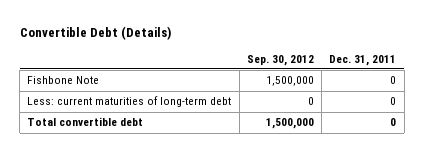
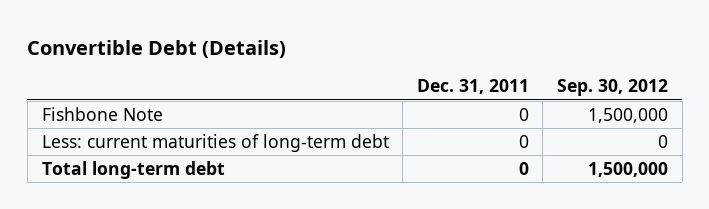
- | Sep. 30, 2012 | Dec. 31, 2011
+ | Dec. 31, 2011 | Sep. 30, 2012
- Total convertible debt | 1,500,000 | 0
+ Total long-term debt | 0 | 1,500,000

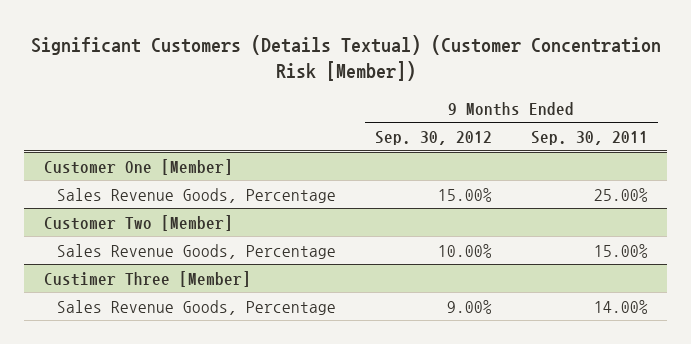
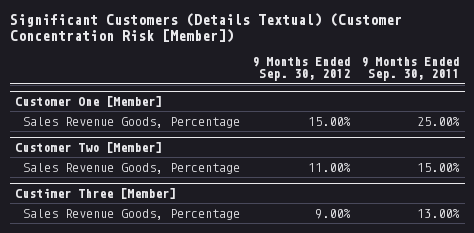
@ Customer Two [Member]
- Sales Revenue Goods, Percentage | 10.00% | 15.00%
+ Sales Revenue Goods, Percentage | 11.00% | 15.00%
@ Custimer Three [Member]
- Sales Revenue Goods, Percentage | 9.00% | 14.00%
+ Sales Revenue Goods, Percentage | 9.00% | 13.00%

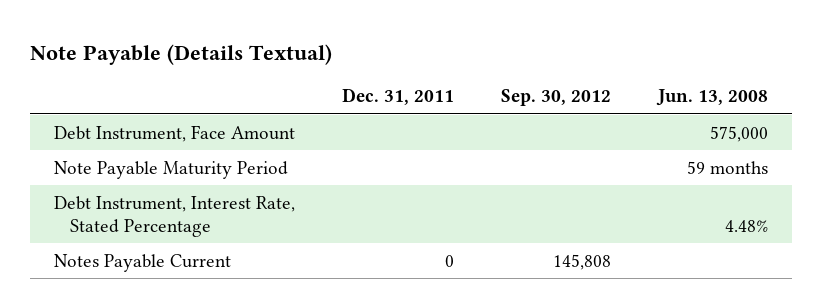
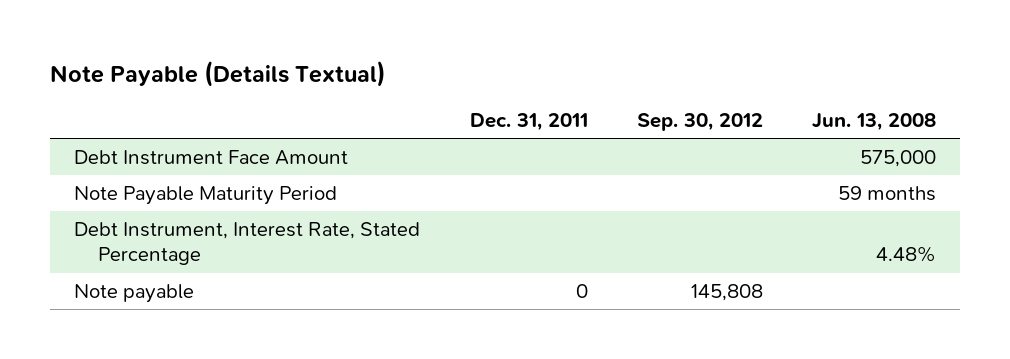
- Debt Instrument, Face Amount | | | 575,000
+ Debt Instrument Face Amount | | | 575,000
- Notes Payable Current | 0 | 145,808 |
+ Note payable | 0 | 145,808 |

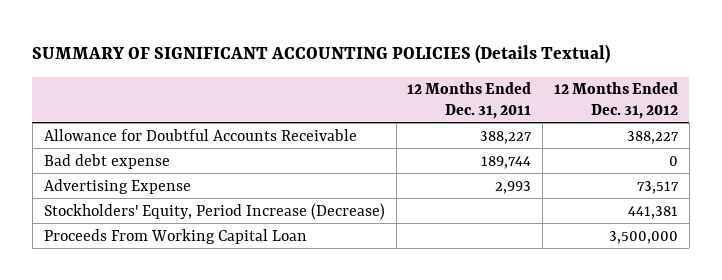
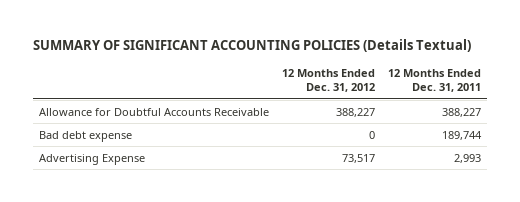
- | 12 Months Ended Dec. 31, 2011 | 12 Months Ended Dec. 31, 2012
+ | 12 Months Ended Dec. 31, 2012 | 12 Months Ended Dec. 31, 2011
- Stockholders' Equity, Period Increase (Decrease) | | 441,381
- Proceeds From Working Capital Loan | | 3,500,000

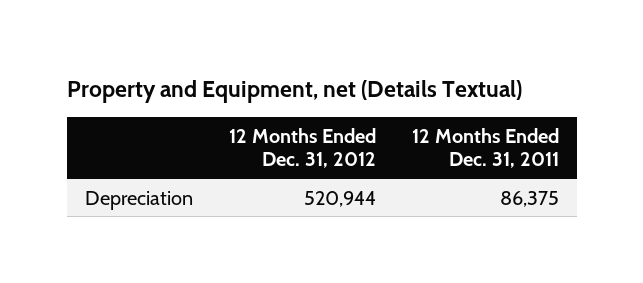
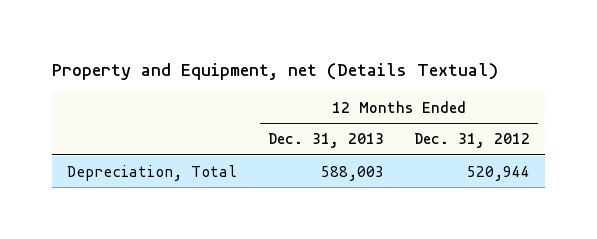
- | 12 Months Ended Dec. 31, 2012 | 12 Months Ended Dec. 31, 2011
+ | 12 Months Ended Dec. 31, 2013 | 12 Months Ended Dec. 31, 2012
- Depreciation | 520,944 | 86,375
+ Depreciation, Total | 588,003 | 520,944

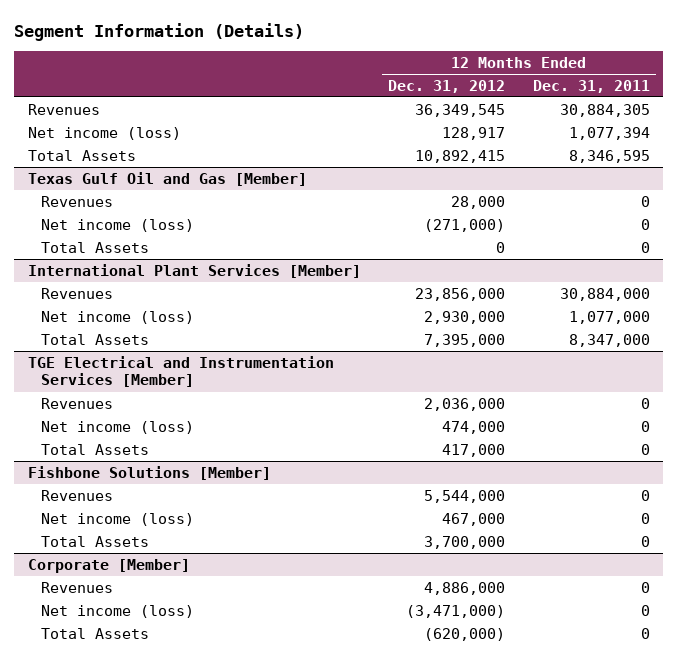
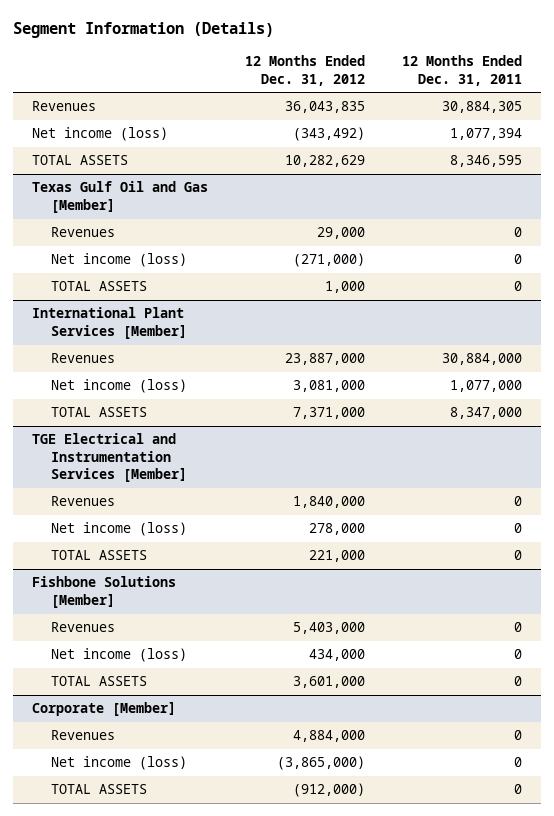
- Revenues | 36,349,545 | 30,884,305
- Net income (loss) | 128,917 | 1,077,394
- Total Assets | 10,892,415 | 8,346,595
+ Revenues | 36,043,835 | 30,884,305
+ Net income (loss) | (343,492) | 1,077,394
+ TOTAL ASSETS | 10,282,629 | 8,346,595
@ Texas Gulf Oil and Gas [Member]
- Revenues | 28,000 | 0
+ Revenues | 29,000 | 0
- Total Assets | 0 | 0
+ TOTAL ASSETS | 1,000 | 0
@ International Plant Services [Member]
- Revenues | 23,856,000 | 30,884,000
- Net income (loss) | 2,930,000 | 1,077,000
- Total Assets | 7,395,000 | 8,347,000
+ Revenues | 23,887,000 | 30,884,000
+ Net income (loss) | 3,081,000 | 1,077,000
+ TOTAL ASSETS | 7,371,000 | 8,347,000
@ TGE Electrical and Instrumentation Services [Member]
- Revenues | 2,036,000 | 0
- Net income (loss) | 474,000 | 0
- Total Assets | 417,000 | 0
+ Revenues | 1,840,000 | 0
+ Net income (loss) | 278,000 | 0
+ TOTAL ASSETS | 221,000 | 0
@ Fishbone Solutions [Member]
- Revenues | 5,544,000 | 0
- Net income (loss) | 467,000 | 0
- Total Assets | 3,700,000 | 0
+ Revenues | 5,403,000 | 0
+ Net income (loss) | 434,000 | 0
+ TOTAL ASSETS | 3,601,000 | 0
@ Corporate [Member]
- Revenues | 4,886,000 | 0
- Net income (loss) | (3,471,000) | 0
- Total Assets | (620,000) | 0
+ Revenues | 4,884,000 | 0
+ Net income (loss) | (3,865,000) | 0
+ TOTAL ASSETS | (912,000) | 0

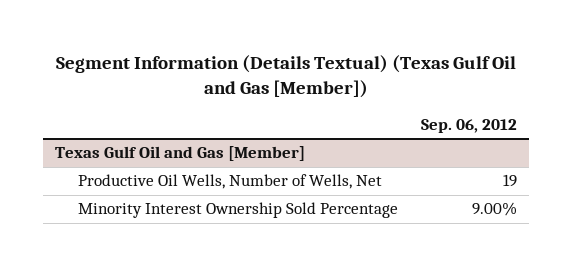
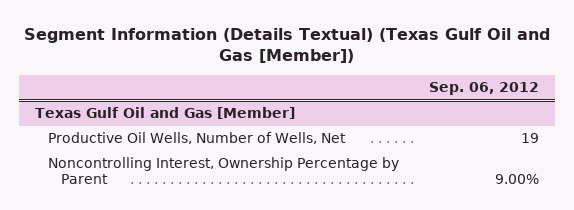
@ Texas Gulf Oil and Gas [Member]
- Minority Interest Ownership Sold Percentage | 9.00%
+ Noncontrolling Interest, Ownership Percentage by Parent | 9.00%

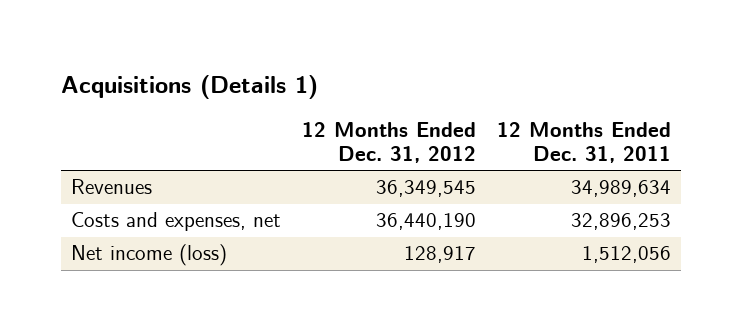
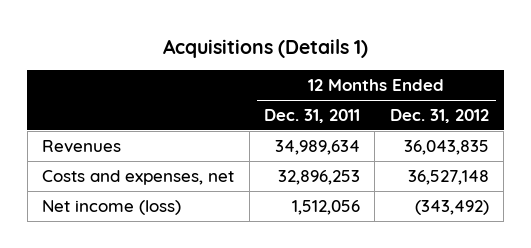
- | 12 Months Ended Dec. 31, 2012 | 12 Months Ended Dec. 31, 2011
+ | 12 Months Ended Dec. 31, 2011 | 12 Months Ended Dec. 31, 2012
- Revenues | 36,349,545 | 34,989,634
- Costs and expenses, net | 36,440,190 | 32,896,253
- Net income (loss) | 128,917 | 1,512,056
+ Revenues | 34,989,634 | 36,043,835
+ Costs and expenses, net | 32,896,253 | 36,527,148
+ Net income (loss) | 1,512,056 | (343,492)

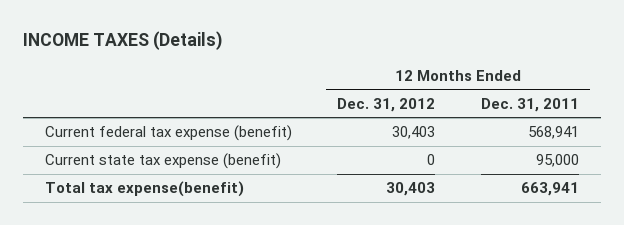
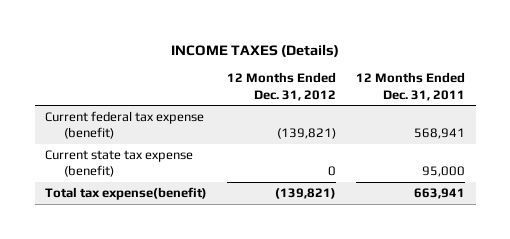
- Current federal tax expense (benefit) | 30,403 | 568,941
+ Current federal tax expense (benefit) | (139,821) | 568,941
- Total tax expense(benefit) | 30,403 | 663,941
+ Total tax expense(benefit) | (139,821) | 663,941

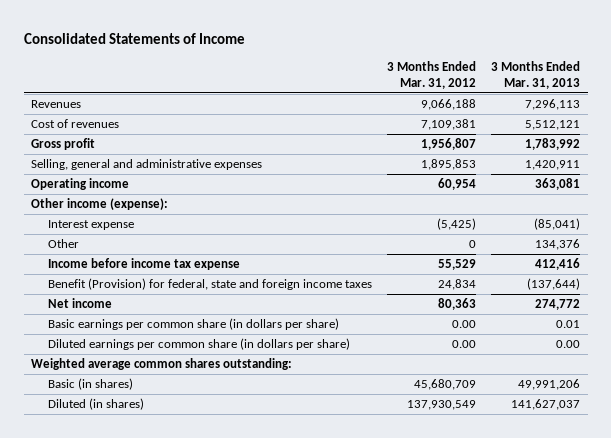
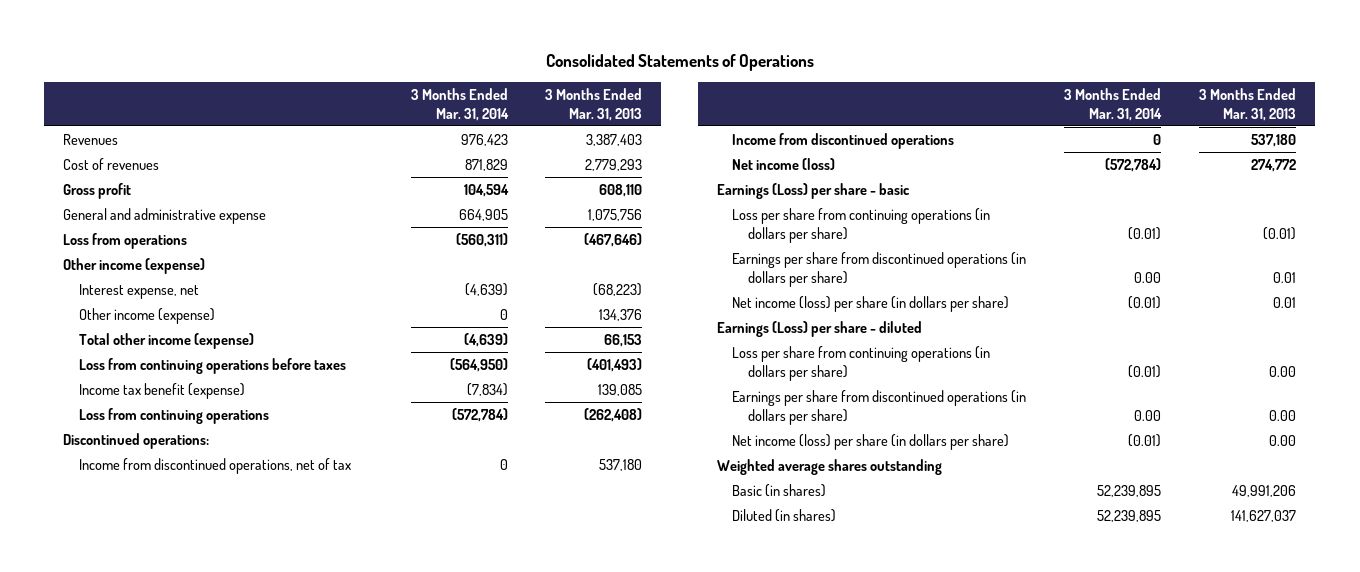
- Consolidated Statements of Income
+ Consolidated Statements of Operations
- | 3 Months Ended Mar. 31, 2012 | 3 Months Ended Mar. 31, 2013
+ | 3 Months Ended Mar. 31, 2014 | 3 Months Ended Mar. 31, 2013
- Revenues | 9,066,188 | 7,296,113
- Cost of revenues | 7,109,381 | 5,512,121
- Gross profit | 1,956,807 | 1,783,992
- Selling, general and administrative expenses | 1,895,853 | 1,420,911
- Operating income | 60,954 | 363,081
- Other income (expense):
- Interest expense | (5,425) | (85,041)
- Other | 0 | 134,376
- Income before income tax expense | 55,529 | 412,416
- Benefit (Provision) for federal, state and foreign income taxes | 24,834 | (137,644)
- Net income | 80,363 | 274,772
- Basic earnings per common share (in dollars per share) | 0.00 | 0.01
- Diluted earnings per common share (in dollars per share) | 0.00 | 0.00
- Weighted average common shares outstanding:
+ Revenues | 976,423 | 3,387,403
+ Cost of revenues | 871,829 | 2,779,293
+ Gross profit | 104,594 | 608,110
+ General and administrative expense | 664,905 | 1,075,756
+ Loss from operations | (560,311) | (467,646)
+ Other income (expense)
+ Interest expense, net | (4,639) | (68,223)
+ Other income (expense) | 0 | 134,376
+ Total other income (expense) | (4,639) | 66,153
+ Loss from continuing operations before taxes | (564,950) | (401,493)
+ Income tax benefit (expense) | (7,834) | 139,085
+ Loss from continuing operations | (572,784) | (262,408)
+ Discontinued operations:
+ Income from discontinued operations, net of tax | 0 | 537,180
+ Income from discontinued operations | 0 | 537,180
+ Net income (loss) | (572,784) | 274,772
+ Earnings (Loss) per share - basic
+ Loss per share from continuing operations (in dollars per share) | (0.01) | (0.01)
+ Earnings per share from discontinued operations (in dollars per share) | 0.00 | 0.01
+ Net income (loss) per share (in dollars per share) | (0.01) | 0.01
+ Earnings (Loss) per share - diluted
+ Loss per share from continuing operations (in dollars per share) | (0.01) | 0.00
+ Earnings per share from discontinued operations (in dollars per share) | 0.00 | 0.00
+ Net income (loss) per share (in dollars per share) | (0.01) | 0.00
+ Weighted average shares outstanding

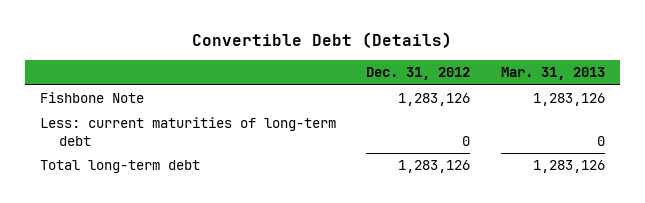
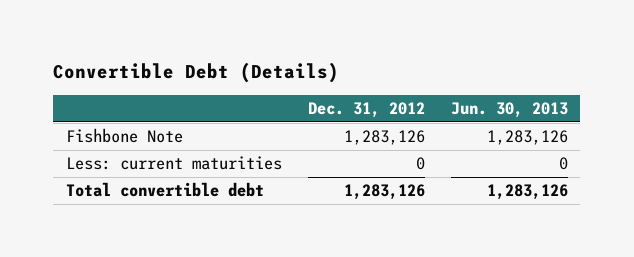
- | Dec. 31, 2012 | Mar. 31, 2013
+ | Dec. 31, 2012 | Jun. 30, 2013
- Less: current maturities of long-term debt | 0 | 0
- Total long-term debt | 1,283,126 | 1,283,126
+ Less: current maturities | 0 | 0
+ Total convertible debt | 1,283,126 | 1,283,126

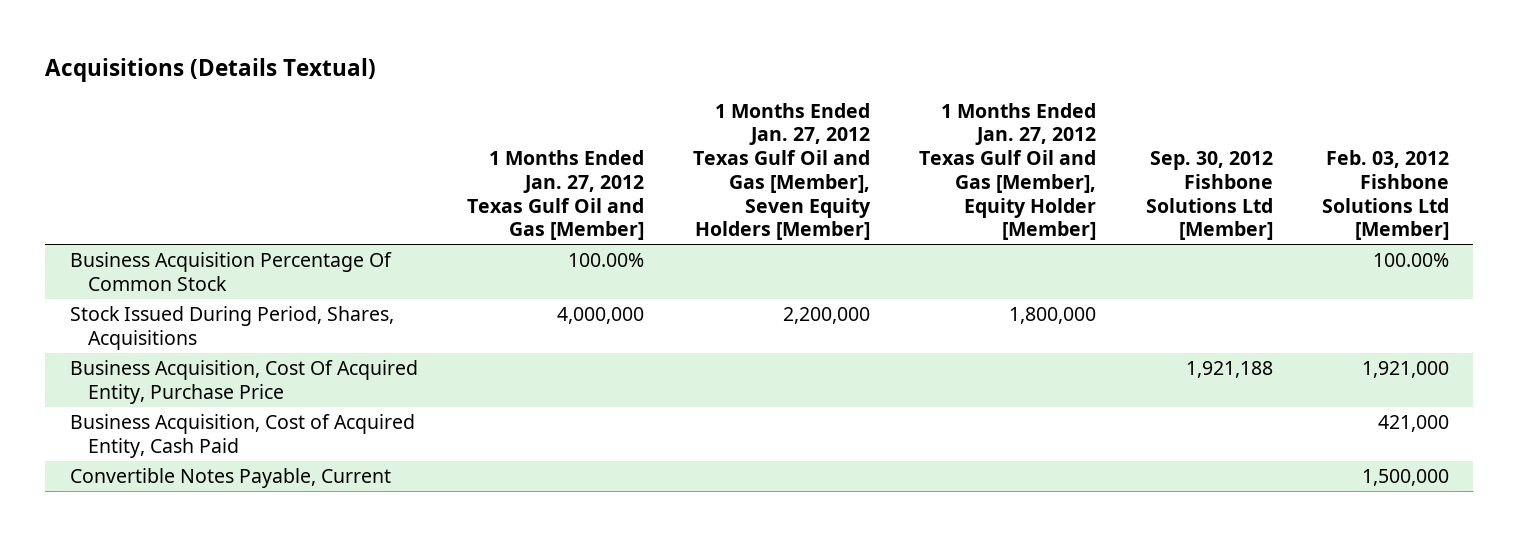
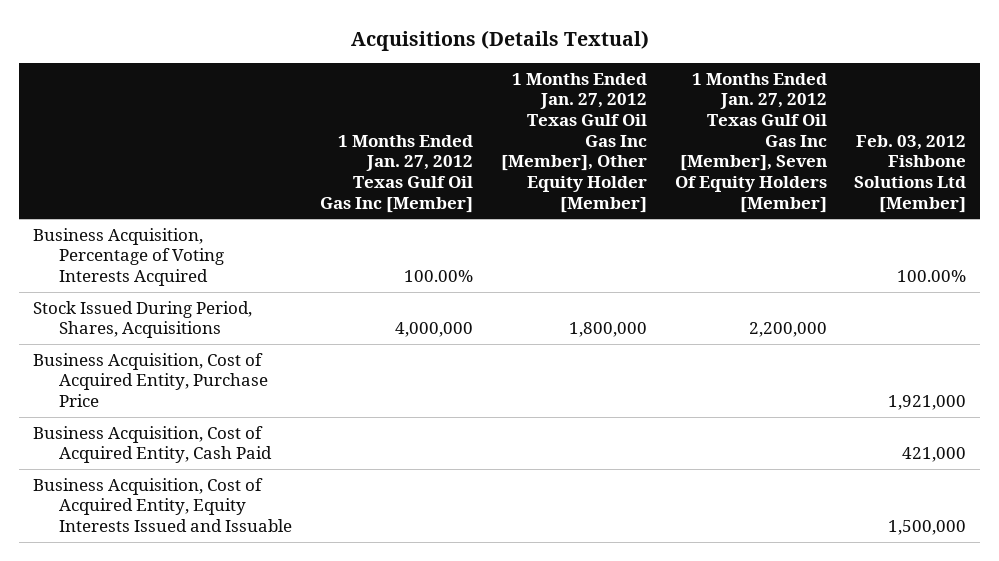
- | 1 Months Ended Jan. 27, 2012 Texas Gulf Oil and Gas [Member] | 1 Months Ended Jan. 27, 2012 Texas Gulf Oil and Gas [Member], Seven Equity Holders [Member] | 1 Months Ended Jan. 27, 2012 Texas Gulf Oil and Gas [Member], Equity Holder [Member] | Sep. 30, 2012 Fishbone Solutions Ltd [Member] | Feb. 03, 2012 Fishbone Solutions Ltd [Member]
+ | 1 Months Ended Jan. 27, 2012 Texas Gulf Oil Gas Inc [Member] | 1 Months Ended Jan. 27, 2012 Texas Gulf Oil Gas Inc [Member], Other Equity Holder [Member] | 1 Months Ended Jan. 27, 2012 Texas Gulf Oil Gas Inc [Member], Seven Of Equity Holders [Member] | Feb. 03, 2012 Fishbone Solutions Ltd [Member]
- Business Acquisition Percentage Of Common Stock | 100.00% | | | | 100.00%
+ Business Acquisition, Percentage of Voting Interests Acquired | 100.00% | | | 100.00%
- Business Acquisition, Cost Of Acquired Entity, Purchase Price | | | | 1,921,188 | 1,921,000
+ Business Acquisition, Cost of Acquired Entity, Purchase Price | | | | 1,921,000
- Convertible Notes Payable, Current | | | | | 1,500,000
+ Business Acquisition, Cost of Acquired Entity, Equity Interests Issued and Issuable | | | | 1,500,000

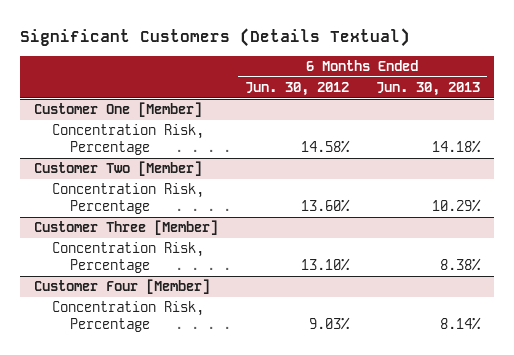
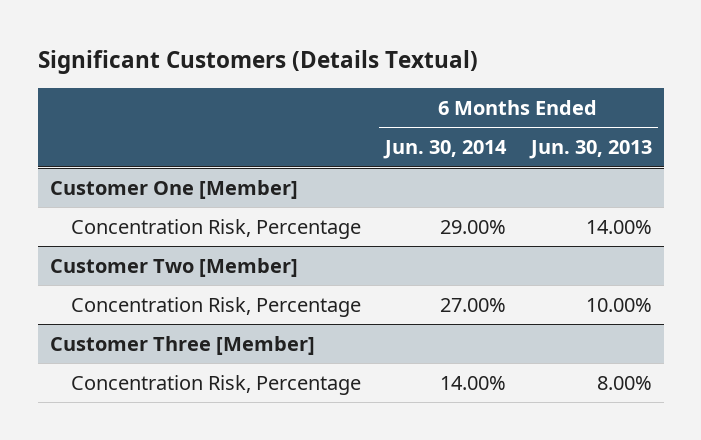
- | 6 Months Ended Jun. 30, 2012 | 6 Months Ended Jun. 30, 2013
+ | 6 Months Ended Jun. 30, 2014 | 6 Months Ended Jun. 30, 2013
@ Customer One [Member]
- Concentration Risk, Percentage | 14.58% | 14.18%
+ Concentration Risk, Percentage | 29.00% | 14.00%
@ Customer Two [Member]
- Concentration Risk, Percentage | 13.60% | 10.29%
+ Concentration Risk, Percentage | 27.00% | 10.00%
@ Customer Three [Member]
- Concentration Risk, Percentage | 13.10% | 8.38%
- Customer Four [Member]
- Concentration Risk, Percentage | 9.03% | 8.14%
@ Customer Three [Member]
+ Concentration Risk, Percentage | 14.00% | 8.00%

